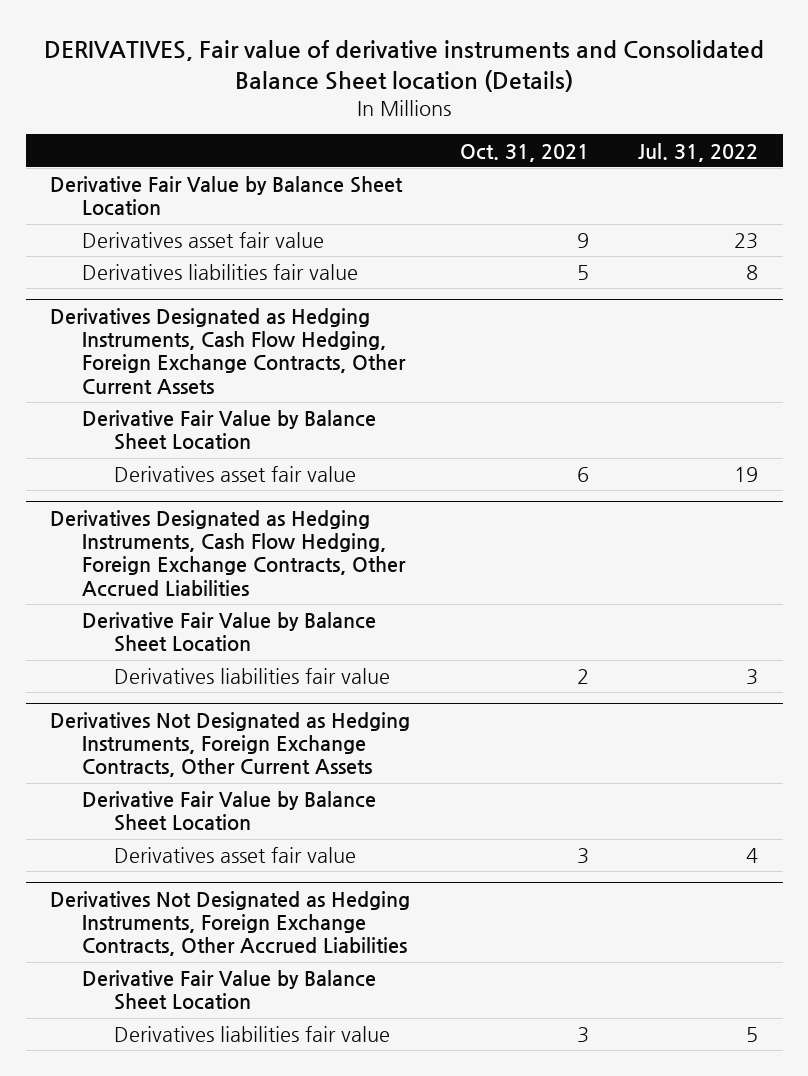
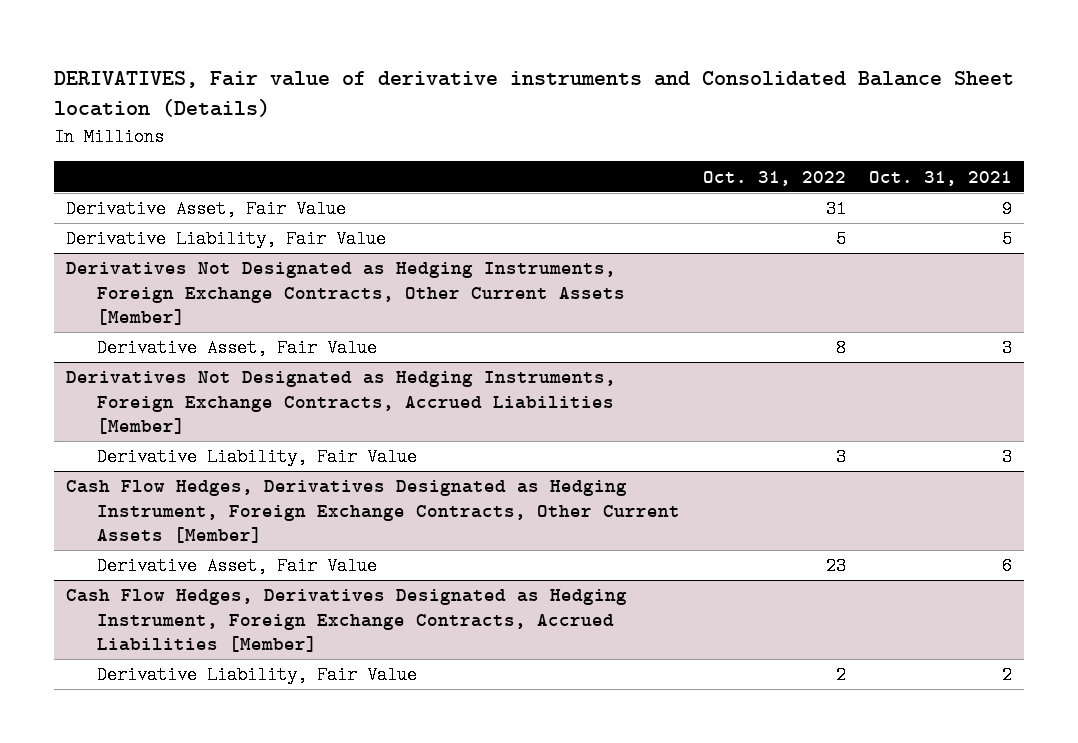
- | Oct. 31, 2021 | Jul. 31, 2022
+ | Oct. 31, 2022 | Oct. 31, 2021
- Derivative Fair Value by Balance Sheet Location
- Derivatives asset fair value | 9 | 23
- Derivatives liabilities fair value | 5 | 8
- Derivatives Designated as Hedging Instruments, Cash Flow Hedging, Foreign Exchange Contracts, Other Current Assets
- Derivative Fair Value by Balance Sheet Location
- Derivatives asset fair value | 6 | 19
- Derivatives Designated as Hedging Instruments, Cash Flow Hedging, Foreign Exchange Contracts, Other Accrued Liabilities
- Derivative Fair Value by Balance Sheet Location
- Derivatives liabilities fair value | 2 | 3
- Derivatives Not Designated as Hedging Instruments, Foreign Exchange Contracts, Other Current Assets
- Derivative Fair Value by Balance Sheet Location
- Derivatives asset fair value | 3 | 4
- Derivatives Not Designated as Hedging Instruments, Foreign Exchange Contracts, Other Accrued Liabilities
- Derivative Fair Value by Balance Sheet Location
- Derivatives liabilities fair value | 3 | 5
+ Derivative Asset, Fair Value | 31 | 9
+ Derivative Liability, Fair Value | 5 | 5
+ Derivatives Not Designated as Hedging Instruments, Foreign Exchange Contracts, Other Current Assets [Member]
+ Derivative Asset, Fair Value | 8 | 3
+ Derivatives Not Designated as Hedging Instruments, Foreign Exchange Contracts, Accrued Liabilities [Member]
+ Derivative Liability, Fair Value | 3 | 3
+ Cash Flow Hedges, Derivatives Designated as Hedging Instrument, Foreign Exchange Contracts, Other Current Assets [Member]
+ Derivative Asset, Fair Value | 23 | 6
+ Cash Flow Hedges, Derivatives Designated as Hedging Instrument, Foreign Exchange Contracts, Accrued Liabilities [Member]
+ Derivative Liability, Fair Value | 2 | 2

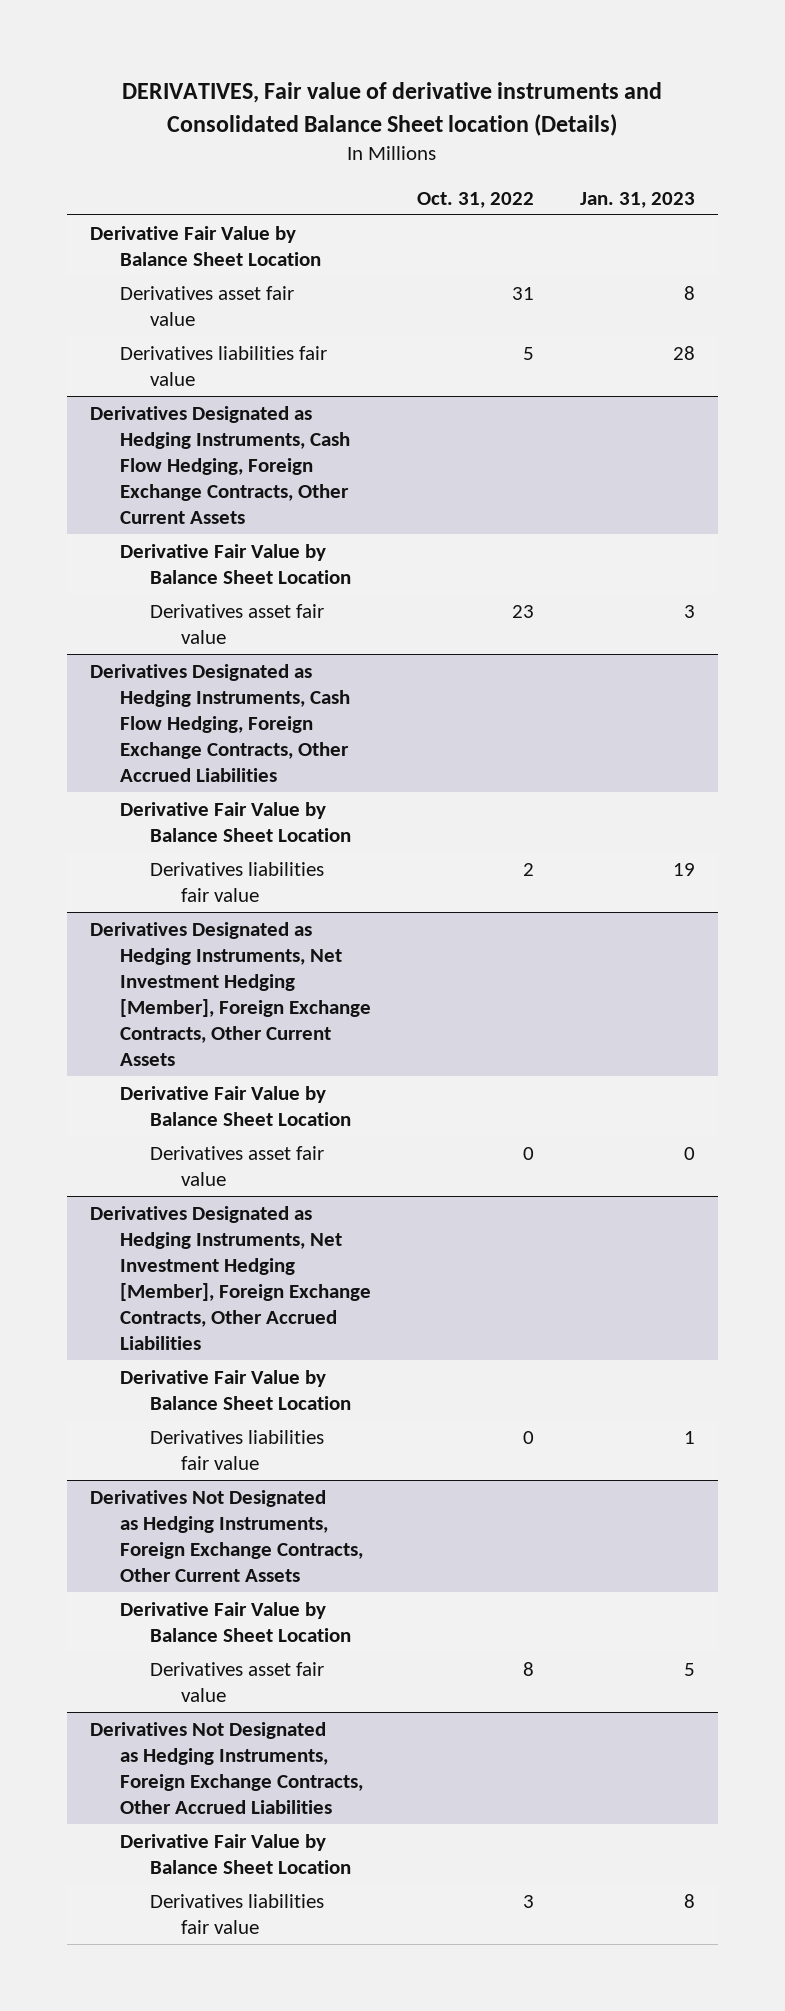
- | Oct. 31, 2022 | Oct. 31, 2021
+ | Oct. 31, 2022 | Jan. 31, 2023
- Derivative Asset, Fair Value | 31 | 9
- Derivative Liability, Fair Value | 5 | 5
- Derivatives Not Designated as Hedging Instruments, Foreign Exchange Contracts, Other Current Assets [Member]
- Derivative Asset, Fair Value | 8 | 3
- Derivatives Not Designated as Hedging Instruments, Foreign Exchange Contracts, Accrued Liabilities [Member]
- Derivative Liability, Fair Value | 3 | 3
- Cash Flow Hedges, Derivatives Designated as Hedging Instrument, Foreign Exchange Contracts, Other Current Assets [Member]
- Derivative Asset, Fair Value | 23 | 6
- Cash Flow Hedges, Derivatives Designated as Hedging Instrument, Foreign Exchange Contracts, Accrued Liabilities [Member]
- Derivative Liability, Fair Value | 2 | 2
+ Derivative Fair Value by Balance Sheet Location
+ Derivatives asset fair value | 31 | 8
+ Derivatives liabilities fair value | 5 | 28
+ Derivatives Designated as Hedging Instruments, Cash Flow Hedging, Foreign Exchange Contracts, Other Current Assets
+ Derivative Fair Value by Balance Sheet Location
+ Derivatives asset fair value | 23 | 3
+ Derivatives Designated as Hedging Instruments, Cash Flow Hedging, Foreign Exchange Contracts, Other Accrued Liabilities
+ Derivative Fair Value by Balance Sheet Location
+ Derivatives liabilities fair value | 2 | 19
+ Derivatives Designated as Hedging Instruments, Net Investment Hedging [Member], Foreign Exchange Contracts, Other Current Assets
+ Derivative Fair Value by Balance Sheet Location
+ Derivatives asset fair value | 0 | 0
+ Derivatives Designated as Hedging Instruments, Net Investment Hedging [Member], Foreign Exchange Contracts, Other Accrued Liabilities
+ Derivative Fair Value by Balance Sheet Location
+ Derivatives liabilities fair value | 0 | 1
+ Derivatives Not Designated as Hedging Instruments, Foreign Exchange Contracts, Other Current Assets
+ Derivative Fair Value by Balance Sheet Location
+ Derivatives asset fair value | 8 | 5
+ Derivatives Not Designated as Hedging Instruments, Foreign Exchange Contracts, Other Accrued Liabilities
+ Derivative Fair Value by Balance Sheet Location
+ Derivatives liabilities fair value | 3 | 8

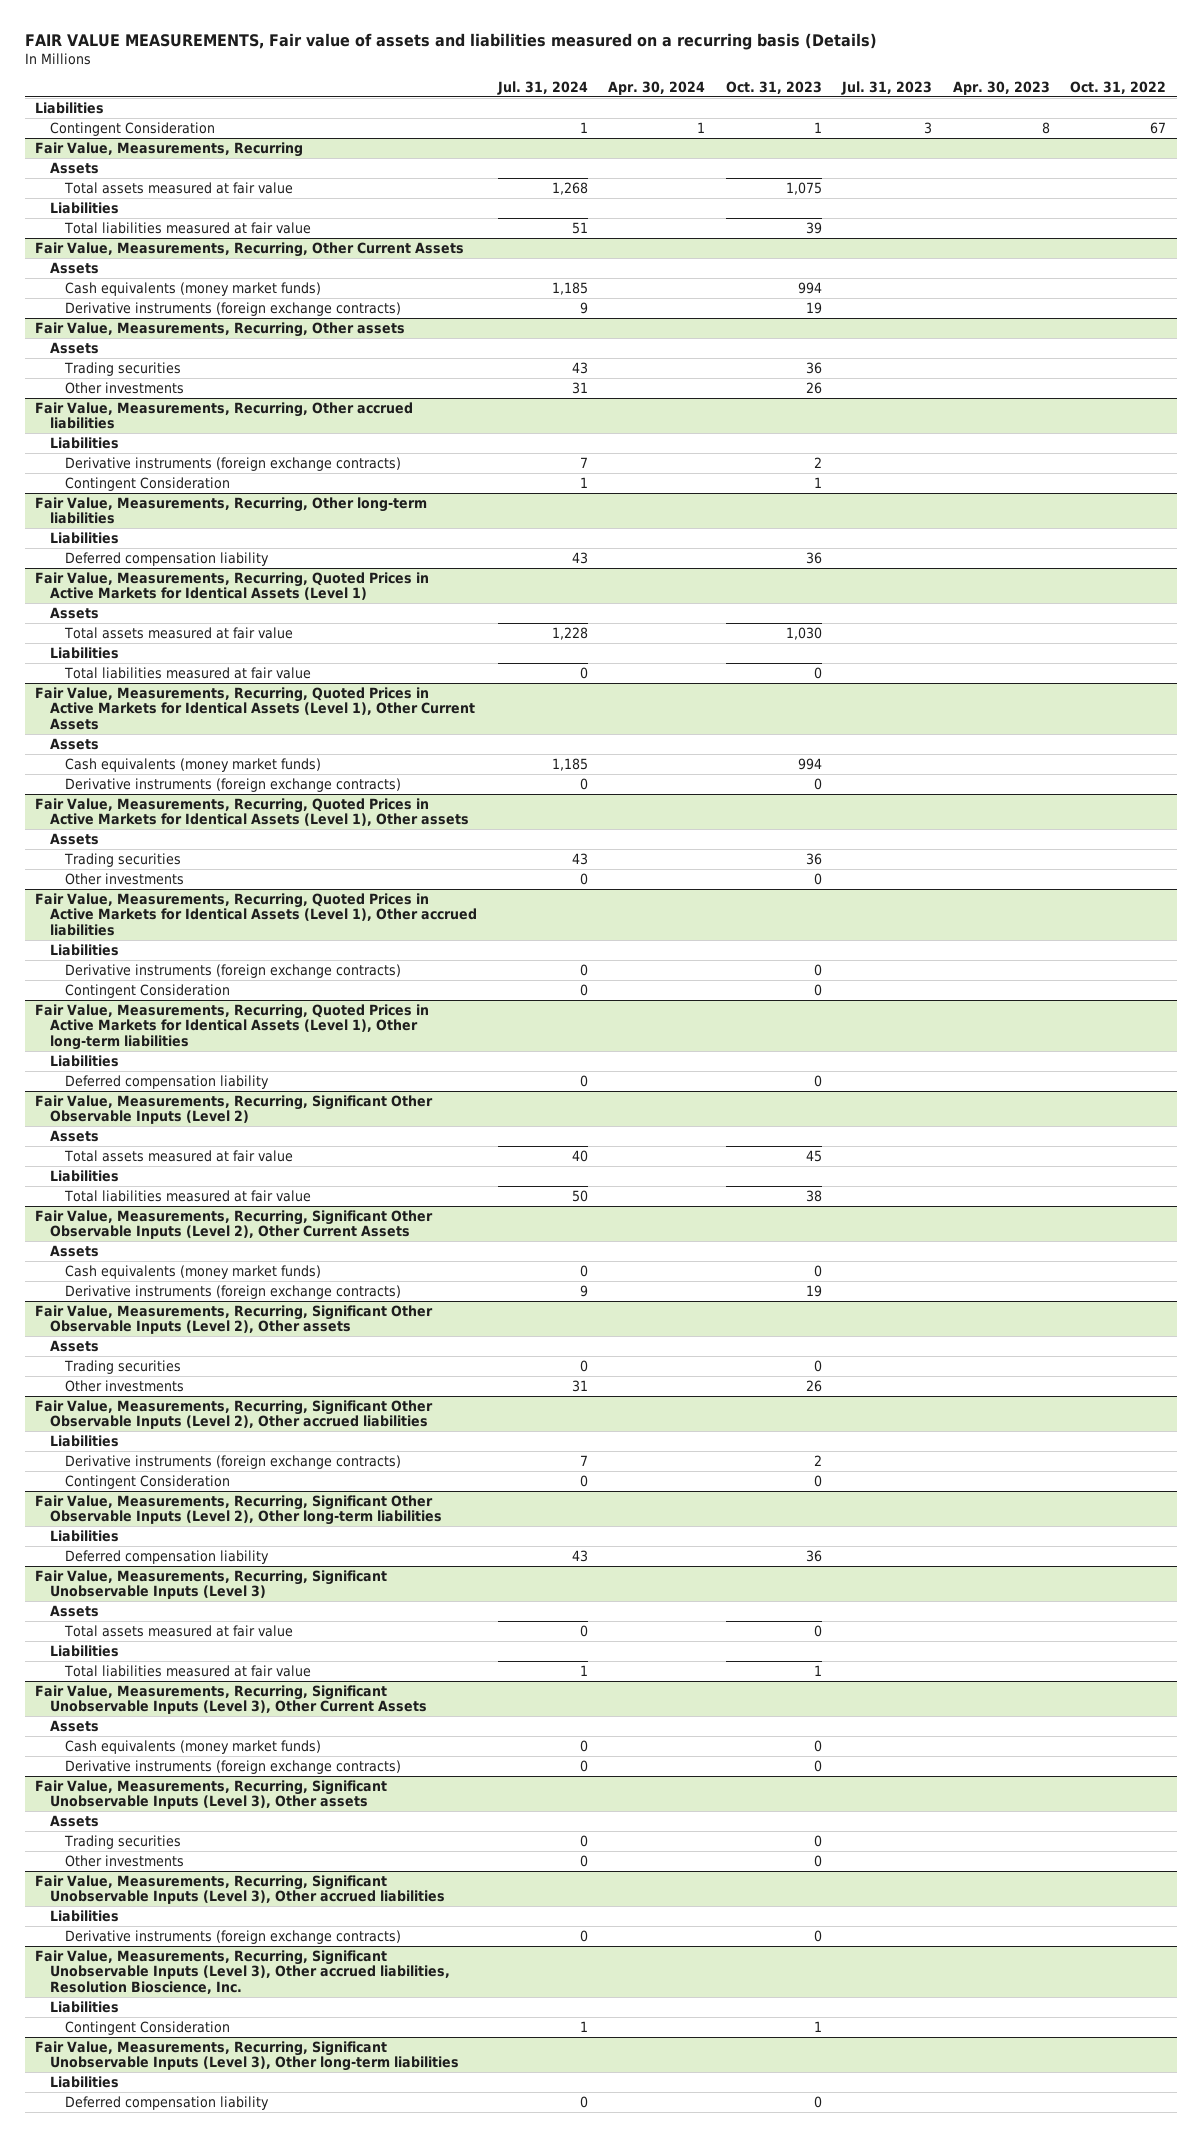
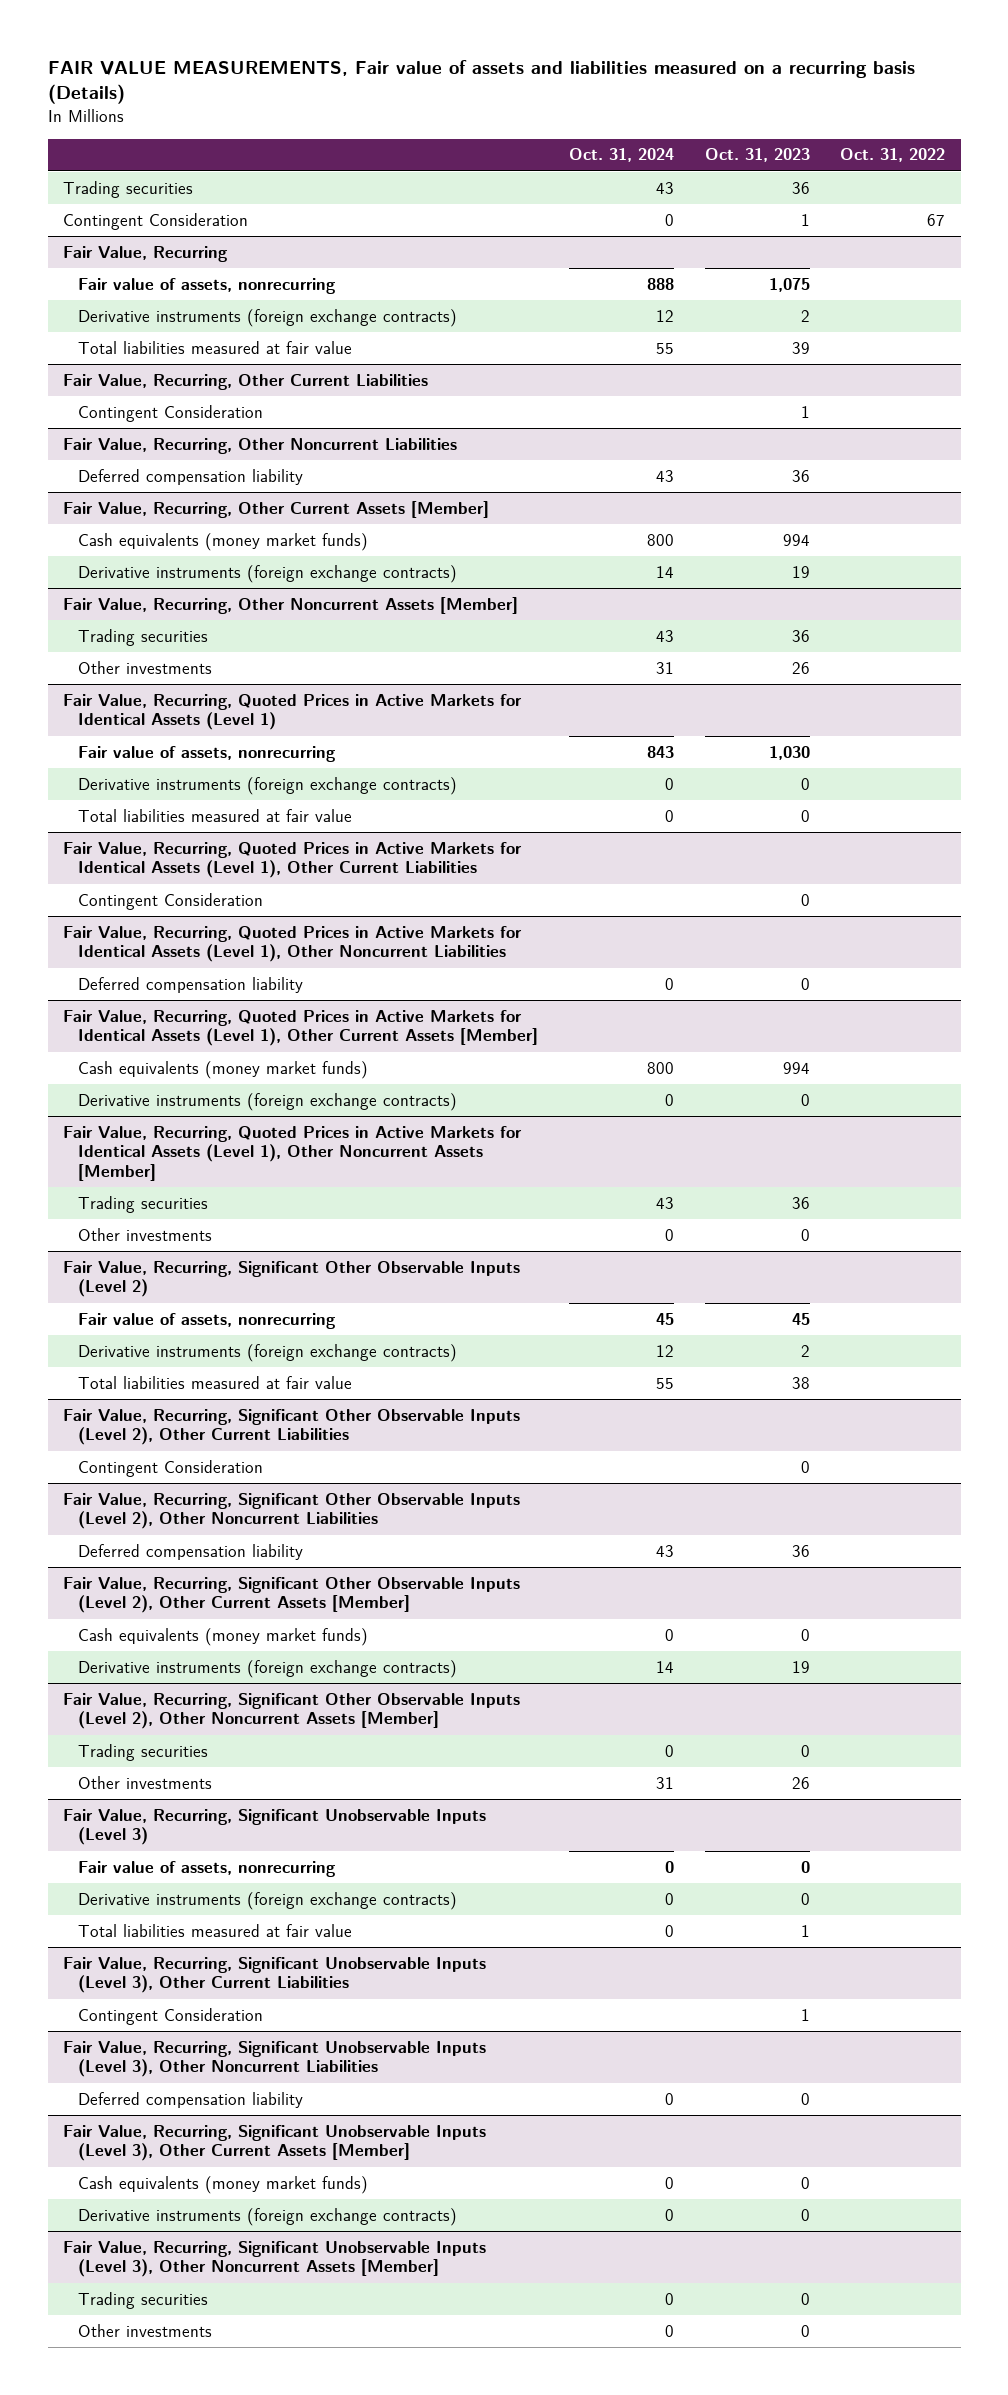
- | Jul. 31, 2024 | Apr. 30, 2024 | Oct. 31, 2023 | Jul. 31, 2023 | Apr. 30, 2023 | Oct. 31, 2022
+ | Oct. 31, 2024 | Oct. 31, 2023 | Oct. 31, 2022
- Liabilities
+ Trading securities | 43 | 36 |
- Fair Value, Measurements, Recurring
- Assets
- Total assets measured at fair value | 1,268 | | 1,075 | | |
- Liabilities
+ Fair Value, Recurring
+ Fair value of assets, nonrecurring | 888 | 1,075 |
+ Derivative instruments (foreign exchange contracts) | 12 | 2 |
- Fair Value, Measurements, Recurring, Other Current Assets
- Assets
+ Fair Value, Recurring, Other Current Liabilities
+ Contingent Consideration | | 1 |
+ Fair Value, Recurring, Other Noncurrent Liabilities
+ Deferred compensation liability | 43 | 36 |
+ Fair Value, Recurring, Other Current Assets [Member]
- Fair Value, Measurements, Recurring, Other assets
- Assets
+ Fair Value, Recurring, Other Noncurrent Assets [Member]
- Fair Value, Measurements, Recurring, Other accrued liabilities
- Liabilities
- Derivative instruments (foreign exchange contracts) | 7 | | 2 | | |
- Contingent Consideration | 1 | | 1 | | |
- Fair Value, Measurements, Recurring, Other long-term liabilities
- Liabilities
- Deferred compensation liability | 43 | | 36 | | |
- Fair Value, Measurements, Recurring, Quoted Prices in Active Markets for Identical Assets (Level 1)
- Assets
- Total assets measured at fair value | 1,228 | | 1,030 | | |
- Liabilities
+ Fair Value, Recurring, Quoted Prices in Active Markets for Identical Assets (Level 1)
+ Fair value of assets, nonrecurring | 843 | 1,030 |
+ Derivative instruments (foreign exchange contracts) | 0 | 0 |
- Fair Value, Measurements, Recurring, Quoted Prices in Active Markets for Identical Assets (Level 1), Other Current Assets
- Assets
+ Fair Value, Recurring, Quoted Prices in Active Markets for Identical Assets (Level 1), Other Current Liabilities
+ Contingent Consideration | | 0 |
+ Fair Value, Recurring, Quoted Prices in Active Markets for Identical Assets (Level 1), Other Noncurrent Liabilities
+ Deferred compensation liability | 0 | 0 |
+ Fair Value, Recurring, Quoted Prices in Active Markets for Identical Assets (Level 1), Other Current Assets [Member]
- Fair Value, Measurements, Recurring, Quoted Prices in Active Markets for Identical Assets (Level 1), Other assets
- Assets
+ Fair Value, Recurring, Quoted Prices in Active Markets for Identical Assets (Level 1), Other Noncurrent Assets [Member]
- Fair Value, Measurements, Recurring, Quoted Prices in Active Markets for Identical Assets (Level 1), Other accrued liabilities
- Liabilities
- Derivative instruments (foreign exchange contracts) | 0 | | 0 | | |
- Contingent Consideration | 0 | | 0 | | |
- Fair Value, Measurements, Recurring, Quoted Prices in Active Markets for Identical Assets (Level 1), Other long-term liabilities
- Liabilities
- Deferred compensation liability | 0 | | 0 | | |
- Fair Value, Measurements, Recurring, Significant Other Observable Inputs (Level 2)
- Assets
- Total assets measured at fair value | 40 | | 45 | | |
- Liabilities
+ Fair Value, Recurring, Significant Other Observable Inputs (Level 2)
+ Fair value of assets, nonrecurring | 45 | 45 |
+ Derivative instruments (foreign exchange contracts) | 12 | 2 |
- Fair Value, Measurements, Recurring, Significant Other Observable Inputs (Level 2), Other Current Assets
- Assets
+ Fair Value, Recurring, Significant Other Observable Inputs (Level 2), Other Current Liabilities
+ Contingent Consideration | | 0 |
+ Fair Value, Recurring, Significant Other Observable Inputs (Level 2), Other Noncurrent Liabilities
+ Deferred compensation liability | 43 | 36 |
+ Fair Value, Recurring, Significant Other Observable Inputs (Level 2), Other Current Assets [Member]
- Fair Value, Measurements, Recurring, Significant Other Observable Inputs (Level 2), Other assets
- Assets
+ Fair Value, Recurring, Significant Other Observable Inputs (Level 2), Other Noncurrent Assets [Member]
- Fair Value, Measurements, Recurring, Significant Other Observable Inputs (Level 2), Other accrued liabilities
- Liabilities
- Derivative instruments (foreign exchange contracts) | 7 | | 2 | | |
- Contingent Consideration | 0 | | 0 | | |
- Fair Value, Measurements, Recurring, Significant Other Observable Inputs (Level 2), Other long-term liabilities
- Liabilities
- Deferred compensation liability | 43 | | 36 | | |
- Fair Value, Measurements, Recurring, Significant Unobservable Inputs (Level 3)
- Assets
- Total assets measured at fair value | 0 | | 0 | | |
- Liabilities
+ Fair Value, Recurring, Significant Unobservable Inputs (Level 3)
+ Fair value of assets, nonrecurring | 0 | 0 |
+ Derivative instruments (foreign exchange contracts) | 0 | 0 |
- Fair Value, Measurements, Recurring, Significant Unobservable Inputs (Level 3), Other Current Assets
- Assets
+ Fair Value, Recurring, Significant Unobservable Inputs (Level 3), Other Current Liabilities
+ Contingent Consideration | | 1 |
+ Fair Value, Recurring, Significant Unobservable Inputs (Level 3), Other Noncurrent Liabilities
+ Deferred compensation liability | 0 | 0 |
+ Fair Value, Recurring, Significant Unobservable Inputs (Level 3), Other Current Assets [Member]
- Fair Value, Measurements, Recurring, Significant Unobservable Inputs (Level 3), Other assets
- Assets
+ Fair Value, Recurring, Significant Unobservable Inputs (Level 3), Other Noncurrent Assets [Member]
- Fair Value, Measurements, Recurring, Significant Unobservable Inputs (Level 3), Other accrued liabilities
- Liabilities
- Derivative instruments (foreign exchange contracts) | 0 | | 0 | | |
- Fair Value, Measurements, Recurring, Significant Unobservable Inputs (Level 3), Other accrued liabilities, Resolution Bioscience, Inc.
- Liabilities
- Contingent Consideration | 1 | | 1 | | |
- Fair Value, Measurements, Recurring, Significant Unobservable Inputs (Level 3), Other long-term liabilities
- Liabilities
- Deferred compensation liability | 0 | | 0 | | |

